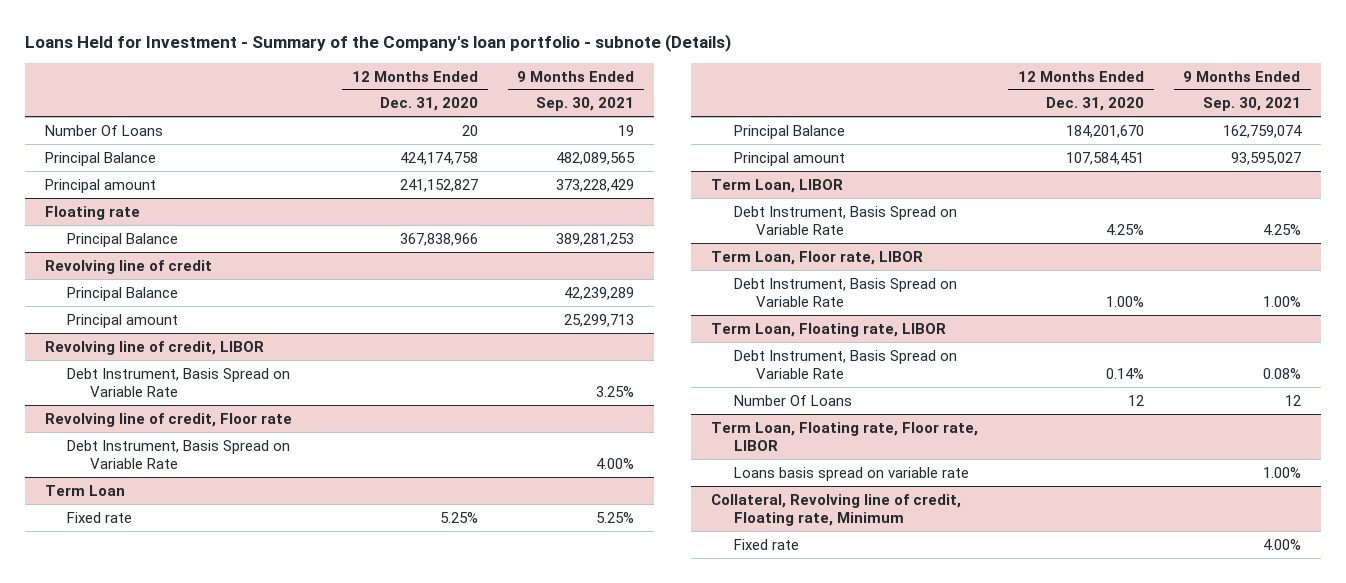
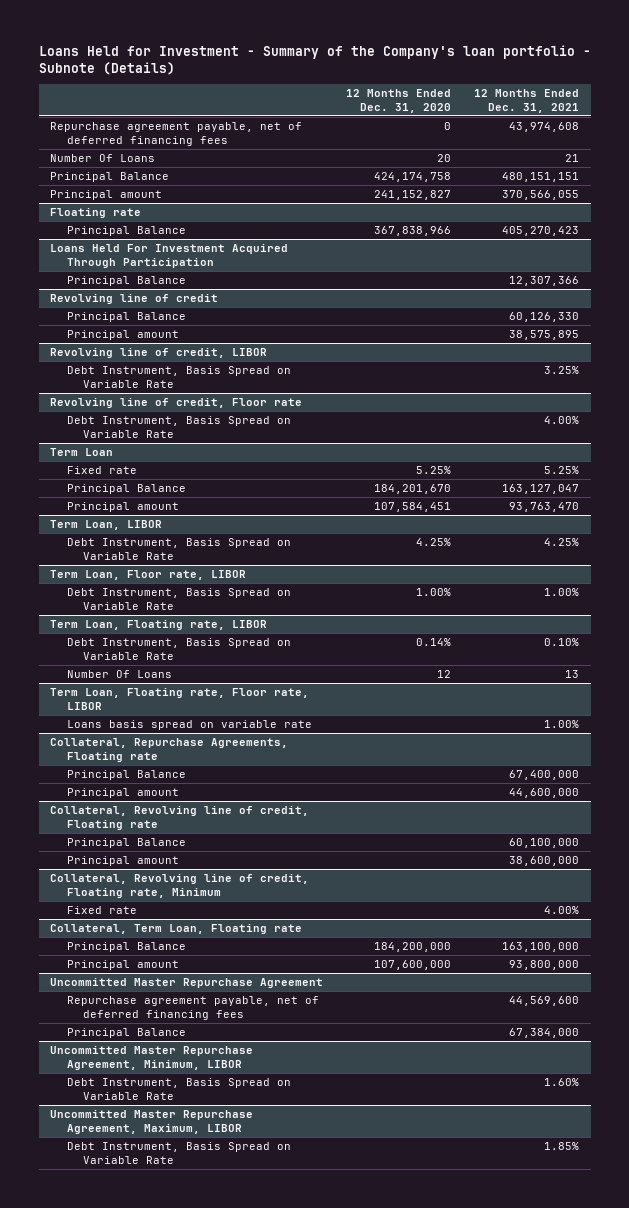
- Loans Held for Investment - Summary of the Company's loan portfolio - subnote (Details)
+ Loans Held for Investment - Summary of the Company's loan portfolio - Subnote (Details)
- | 12 Months Ended Dec. 31, 2020 | 9 Months Ended Sep. 30, 2021
+ | 12 Months Ended Dec. 31, 2020 | 12 Months Ended Dec. 31, 2021
+ Repurchase agreement payable, net of deferred financing fees | 0 | 43,974,608
+ Loans Held For Investment Acquired Through Participation
+ Principal Balance | | 12,307,366
+ Collateral, Repurchase Agreements, Floating rate
+ Principal Balance | | 67,400,000
+ Principal amount | | 44,600,000
+ Collateral, Revolving line of credit, Floating rate
+ Principal Balance | | 60,100,000
+ Principal amount | | 38,600,000
+ Collateral, Term Loan, Floating rate
+ Principal Balance | 184,200,000 | 163,100,000
+ Principal amount | 107,600,000 | 93,800,000
+ Uncommitted Master Repurchase Agreement
+ Repurchase agreement payable, net of deferred financing fees | | 44,569,600
+ Principal Balance | | 67,384,000
+ Uncommitted Master Repurchase Agreement, Minimum, LIBOR
+ Debt Instrument, Basis Spread on Variable Rate | | 1.60%
+ Uncommitted Master Repurchase Agreement, Maximum, LIBOR
+ Debt Instrument, Basis Spread on Variable Rate | | 1.85%

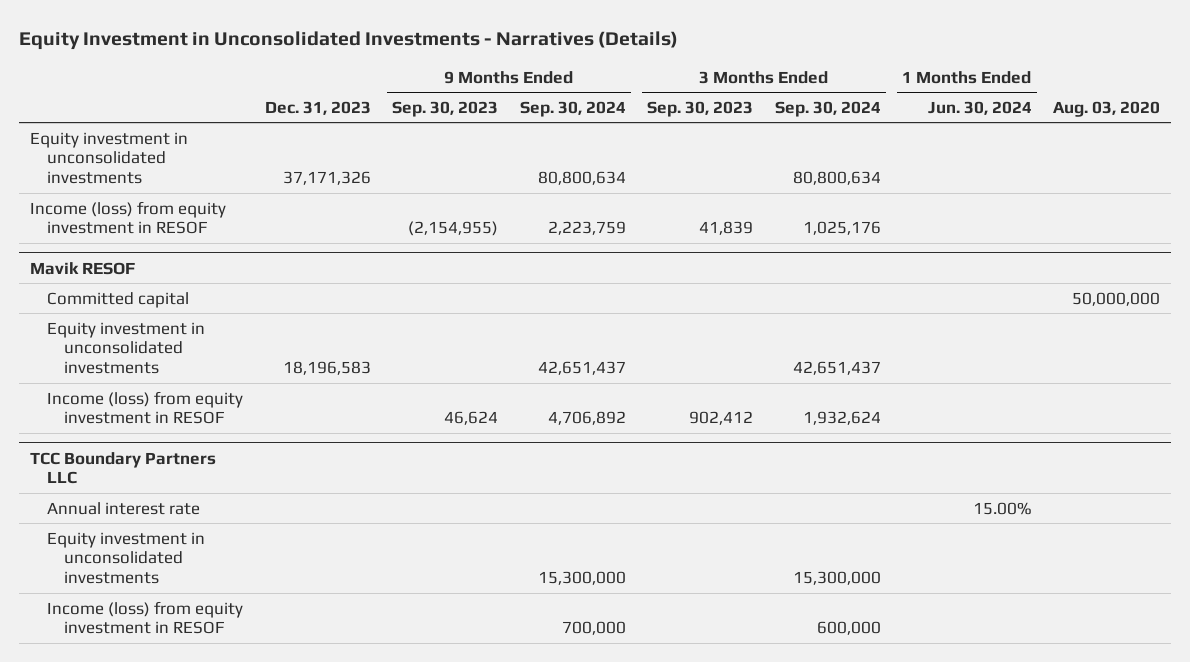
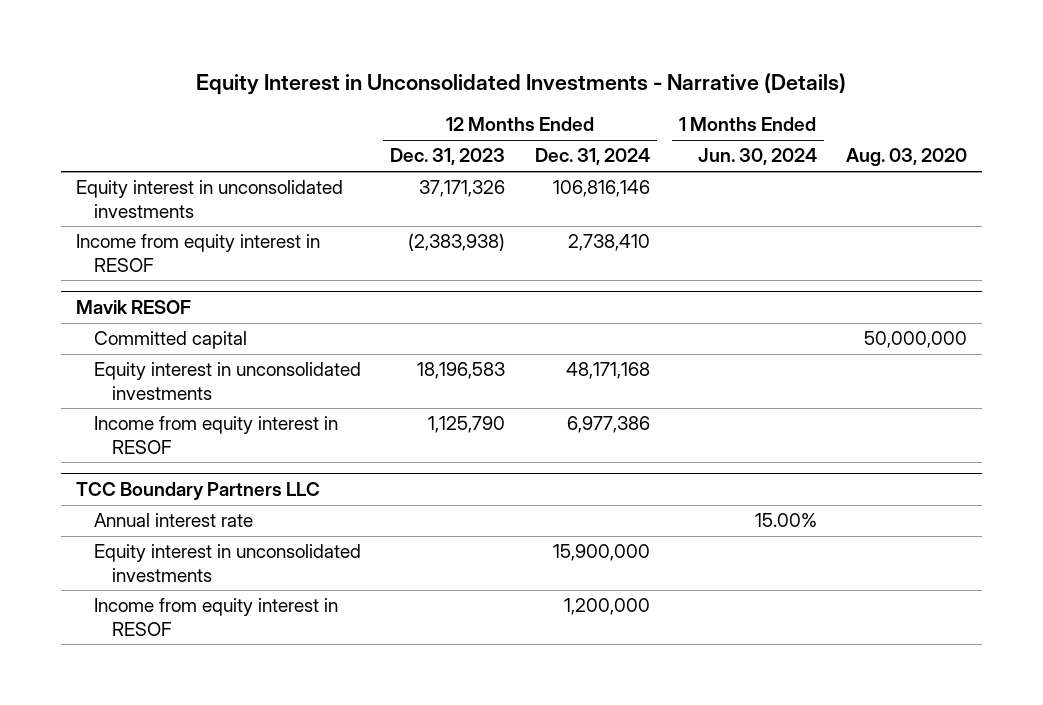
- Equity Investment in Unconsolidated Investments - Narratives (Details)
+ Equity Interest in Unconsolidated Investments - Narrative (Details)
- | Dec. 31, 2023 | 9 Months Ended Sep. 30, 2023 | 9 Months Ended Sep. 30, 2024 | 3 Months Ended Sep. 30, 2023 | 3 Months Ended Sep. 30, 2024 | 1 Months Ended Jun. 30, 2024 | Aug. 03, 2020
+ | 12 Months Ended Dec. 31, 2023 | 12 Months Ended Dec. 31, 2024 | 1 Months Ended Jun. 30, 2024 | Aug. 03, 2020
- Equity investment in unconsolidated investments | 37,171,326 | | 80,800,634 | | 80,800,634 | |
- Income (loss) from equity investment in RESOF | | (2,154,955) | 2,223,759 | 41,839 | 1,025,176 | |
+ Equity interest in unconsolidated investments | 37,171,326 | 106,816,146 | |
+ Income from equity interest in RESOF | (2,383,938) | 2,738,410 | |
@ Mavik RESOF
- Equity investment in unconsolidated investments | 18,196,583 | | 42,651,437 | | 42,651,437 | |
- Income (loss) from equity investment in RESOF | | 46,624 | 4,706,892 | 902,412 | 1,932,624 | |
+ Equity interest in unconsolidated investments | 18,196,583 | 48,171,168 | |
+ Income from equity interest in RESOF | 1,125,790 | 6,977,386 | |
@ TCC Boundary Partners LLC
- Equity investment in unconsolidated investments | | | 15,300,000 | | 15,300,000 | |
- Income (loss) from equity investment in RESOF | | | 700,000 | | 600,000 | |
+ Equity interest in unconsolidated investments | | 15,900,000 | |
+ Income from equity interest in RESOF | | 1,200,000 | |

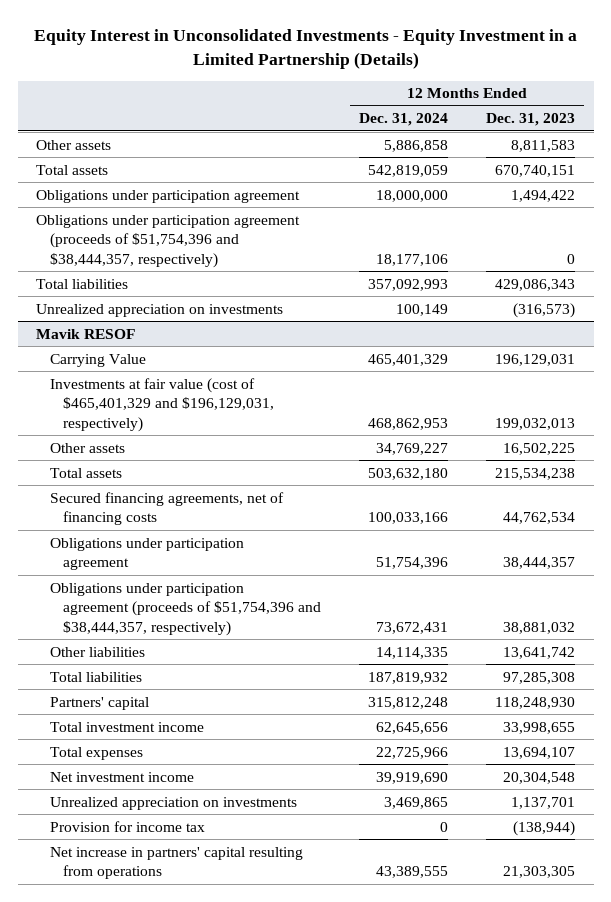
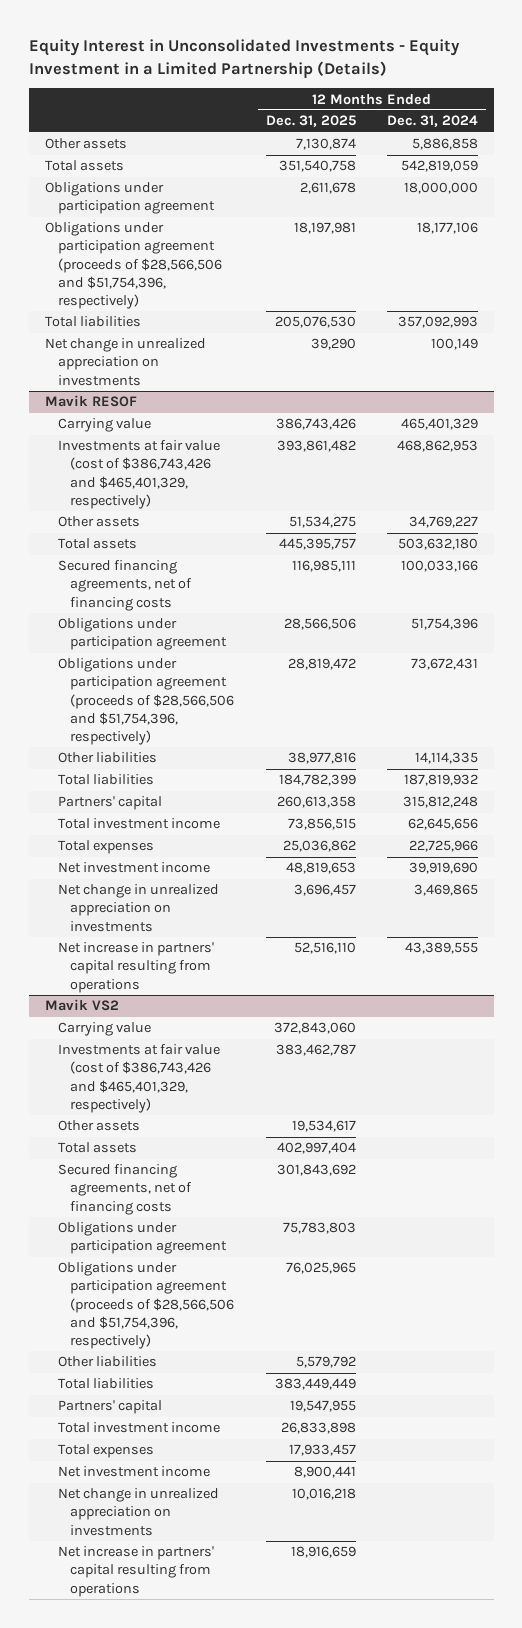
- | 12 Months Ended Dec. 31, 2024 | 12 Months Ended Dec. 31, 2023
+ | 12 Months Ended Dec. 31, 2025 | 12 Months Ended Dec. 31, 2024
- Obligations under participation agreement (proceeds of $51,754,396 and $38,444,357, respectively) | 18,177,106 | 0
+ Obligations under participation agreement (proceeds of $28,566,506 and $51,754,396, respectively) | 18,197,981 | 18,177,106
- Unrealized appreciation on investments | 100,149 | (316,573)
+ Net change in unrealized appreciation on investments | 39,290 | 100,149
@ Mavik RESOF
- Carrying Value | 465,401,329 | 196,129,031
- Investments at fair value (cost of $465,401,329 and $196,129,031, respectively) | 468,862,953 | 199,032,013
+ Carrying value | 386,743,426 | 465,401,329
+ Investments at fair value (cost of $386,743,426 and $465,401,329, respectively) | 393,861,482 | 468,862,953
- Obligations under participation agreement (proceeds of $51,754,396 and $38,444,357, respectively) | 73,672,431 | 38,881,032
+ Obligations under participation agreement (proceeds of $28,566,506 and $51,754,396, respectively) | 28,819,472 | 73,672,431
- Unrealized appreciation on investments | 3,469,865 | 1,137,701
- Provision for income tax | 0 | (138,944)
+ Net change in unrealized appreciation on investments | 3,696,457 | 3,469,865
+ Mavik VS2
+ Carrying value | 372,843,060 |
+ Investments at fair value (cost of $386,743,426 and $465,401,329, respectively) | 383,462,787 |
+ Other assets | 19,534,617 |
+ Total assets | 402,997,404 |
+ Secured financing agreements, net of financing costs | 301,843,692 |
+ Obligations under participation agreement | 75,783,803 |
+ Obligations under participation agreement (proceeds of $28,566,506 and $51,754,396, respectively) | 76,025,965 |
+ Other liabilities | 5,579,792 |
+ Total liabilities | 383,449,449 |
+ Partners' capital | 19,547,955 |
+ Total investment income | 26,833,898 |
+ Total expenses | 17,933,457 |
+ Net investment income | 8,900,441 |
+ Net change in unrealized appreciation on investments | 10,016,218 |
+ Net increase in partners' capital resulting from operations | 18,916,659 |

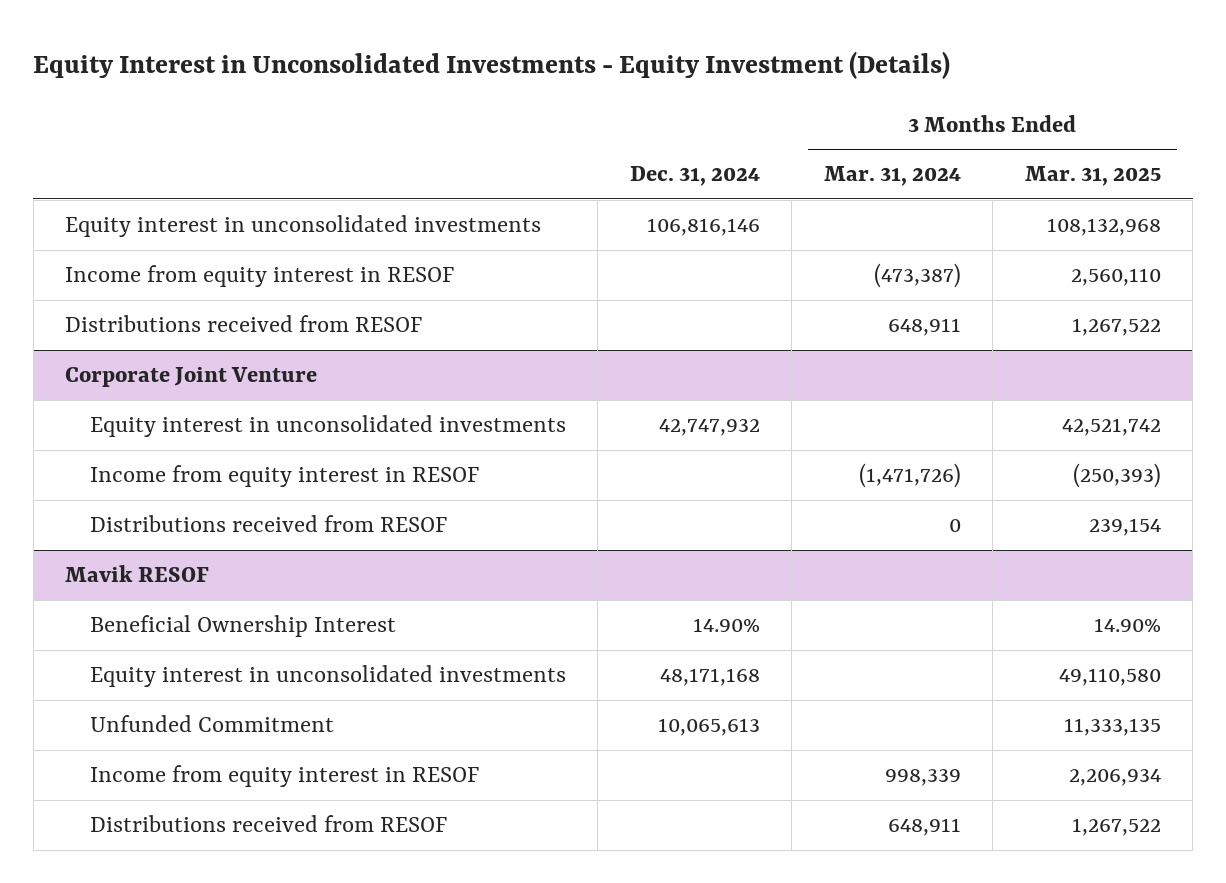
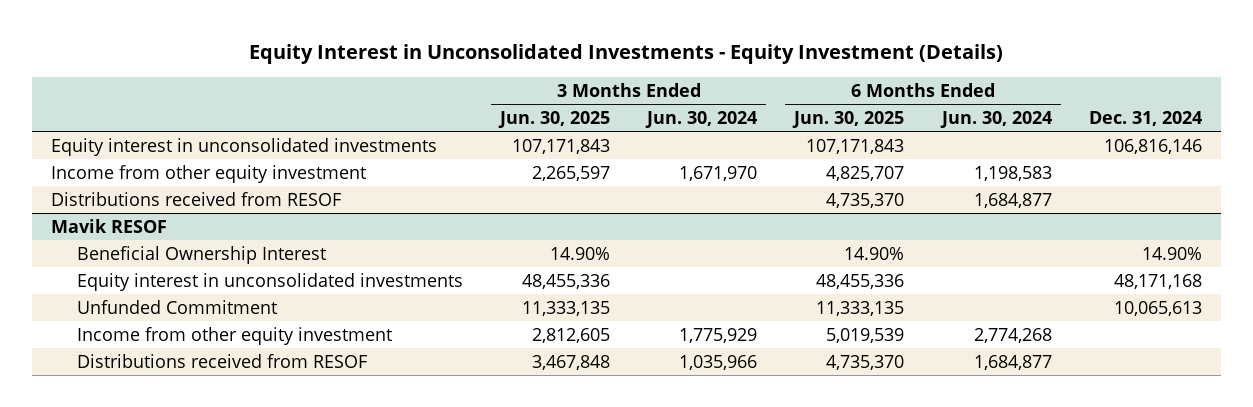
- | Dec. 31, 2024 | 3 Months Ended Mar. 31, 2024 | 3 Months Ended Mar. 31, 2025
+ | 3 Months Ended Jun. 30, 2025 | 3 Months Ended Jun. 30, 2024 | 6 Months Ended Jun. 30, 2025 | 6 Months Ended Jun. 30, 2024 | Dec. 31, 2024
- Income from equity interest in RESOF | | (473,387) | 2,560,110
+ Income from other equity investment | 2,265,597 | 1,671,970 | 4,825,707 | 1,198,583 |
- Corporate Joint Venture
- Equity interest in unconsolidated investments | 42,747,932 | | 42,521,742
- Income from equity interest in RESOF | | (1,471,726) | (250,393)
- Distributions received from RESOF | | 0 | 239,154
@ Mavik RESOF
- Income from equity interest in RESOF | | 998,339 | 2,206,934
+ Income from other equity investment | 2,812,605 | 1,775,929 | 5,019,539 | 2,774,268 |

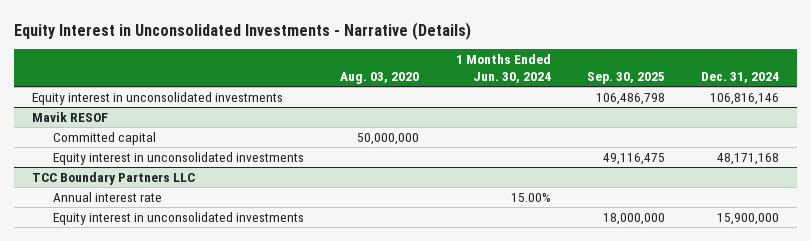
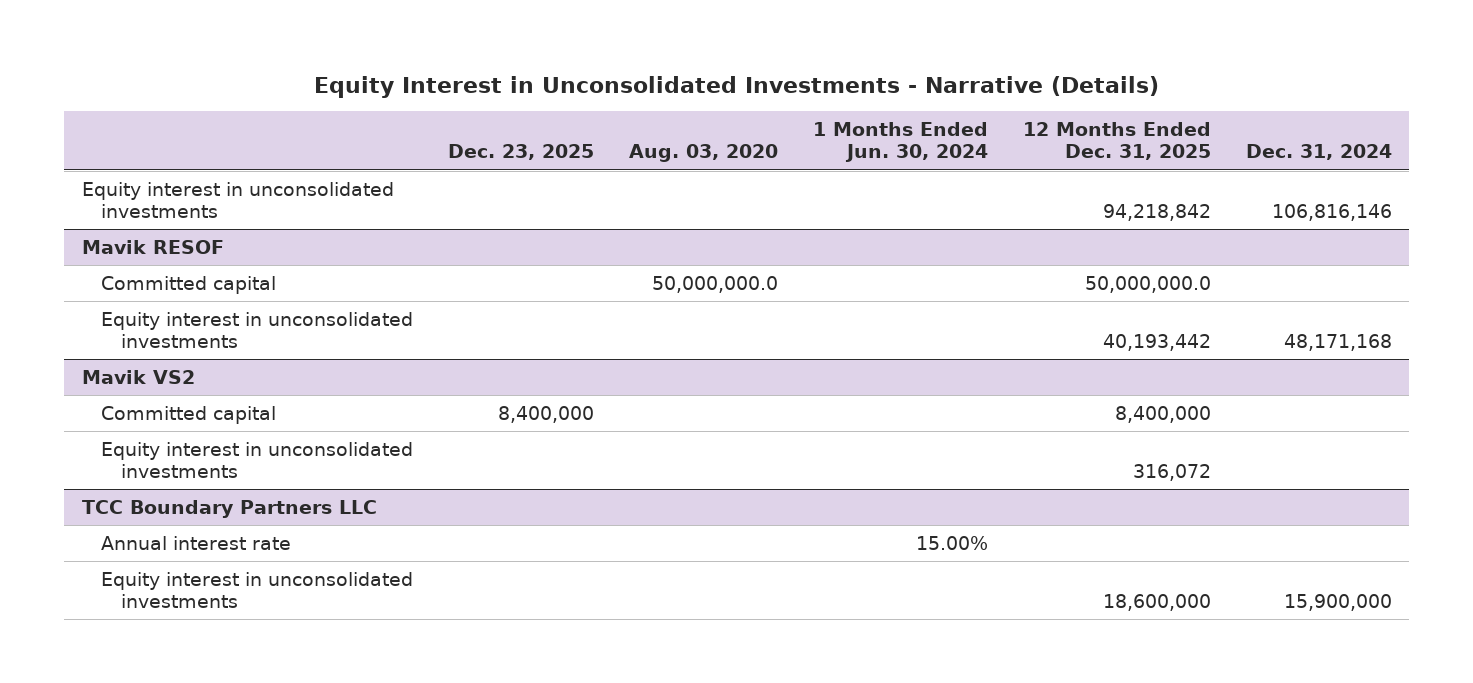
- | Aug. 03, 2020 | 1 Months Ended Jun. 30, 2024 | Sep. 30, 2025 | Dec. 31, 2024
+ | Dec. 23, 2025 | Aug. 03, 2020 | 1 Months Ended Jun. 30, 2024 | 12 Months Ended Dec. 31, 2025 | Dec. 31, 2024
@ Mavik RESOF
- Committed capital | 50,000,000 | | |
+ Committed capital | | 50,000,000.0 | | 50,000,000.0 |
+ Mavik VS2
+ Committed capital | 8,400,000 | | | 8,400,000 |
+ Equity interest in unconsolidated investments | | | | 316,072 |

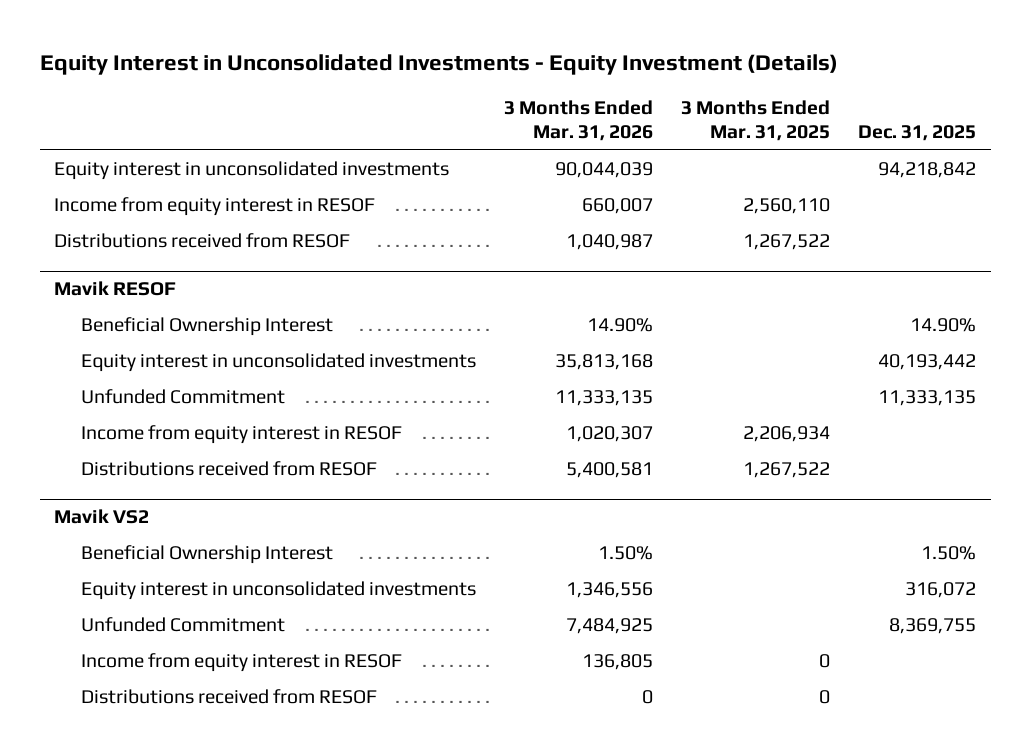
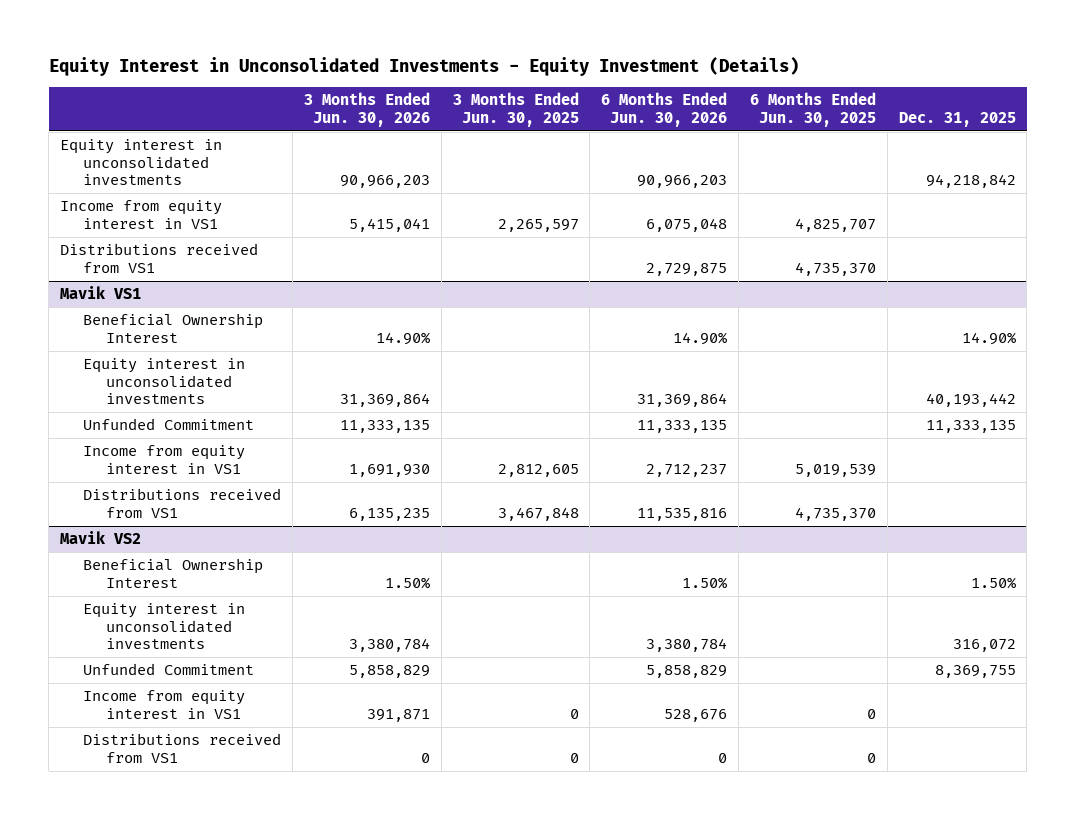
- | 3 Months Ended Mar. 31, 2026 | 3 Months Ended Mar. 31, 2025 | Dec. 31, 2025
+ | 3 Months Ended Jun. 30, 2026 | 3 Months Ended Jun. 30, 2025 | 6 Months Ended Jun. 30, 2026 | 6 Months Ended Jun. 30, 2025 | Dec. 31, 2025
- Income from equity interest in RESOF | 660,007 | 2,560,110 |
- Distributions received from RESOF | 1,040,987 | 1,267,522 |
- Mavik RESOF
+ Income from equity interest in VS1 | 5,415,041 | 2,265,597 | 6,075,048 | 4,825,707 |
+ Distributions received from VS1 | | | 2,729,875 | 4,735,370 |
+ Mavik VS1
- Income from equity interest in RESOF | 1,020,307 | 2,206,934 |
- Distributions received from RESOF | 5,400,581 | 1,267,522 |
+ Income from equity interest in VS1 | 1,691,930 | 2,812,605 | 2,712,237 | 5,019,539 |
+ Distributions received from VS1 | 6,135,235 | 3,467,848 | 11,535,816 | 4,735,370 |
@ Mavik VS2
- Income from equity interest in RESOF | 136,805 | 0 |
- Distributions received from RESOF | 0 | 0 |
+ Income from equity interest in VS1 | 391,871 | 0 | 528,676 | 0 |
+ Distributions received from VS1 | 0 | 0 | 0 | 0 |

